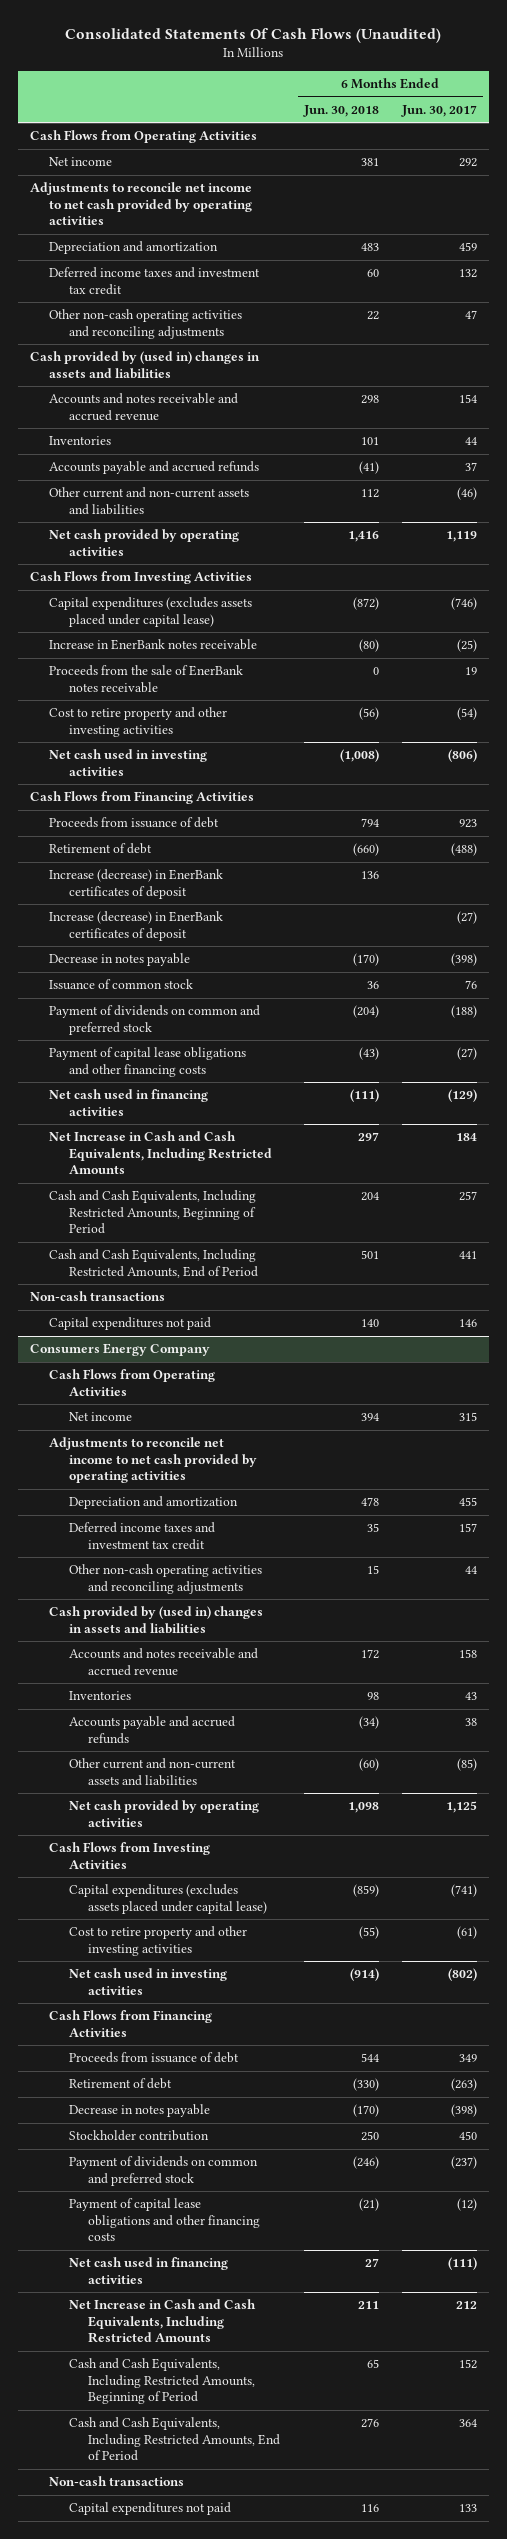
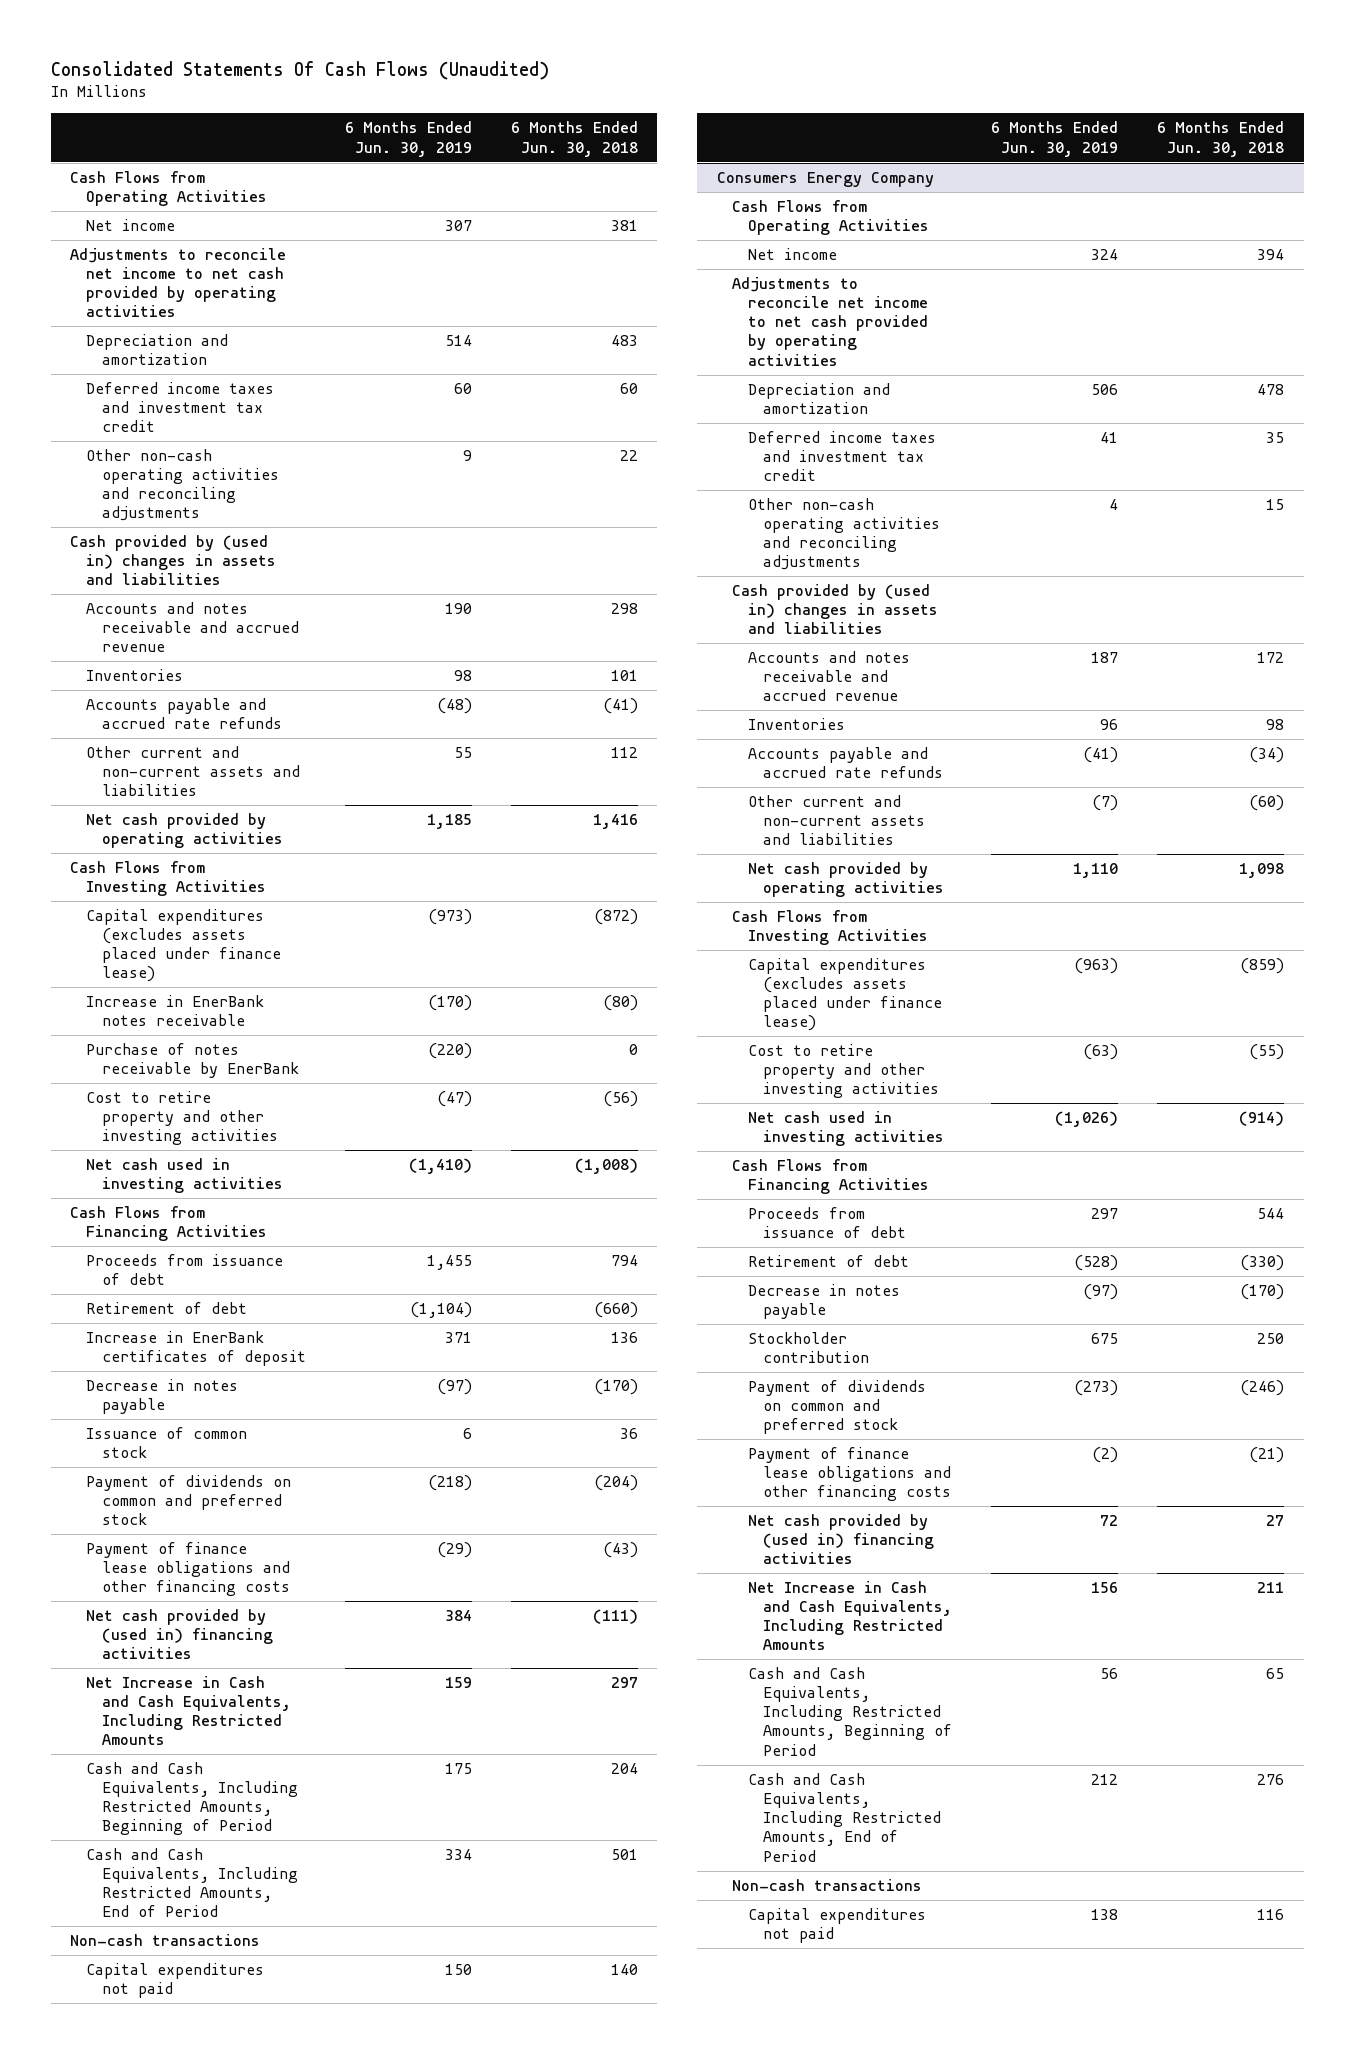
- | 6 Months Ended Jun. 30, 2018 | 6 Months Ended Jun. 30, 2017
+ | 6 Months Ended Jun. 30, 2019 | 6 Months Ended Jun. 30, 2018
- Accounts payable and accrued refunds | (41) | 37
+ Accounts payable and accrued rate refunds | (48) | (41)
- Capital expenditures (excludes assets placed under capital lease) | (872) | (746)
+ Capital expenditures (excludes assets placed under finance lease) | (973) | (872)
- Proceeds from the sale of EnerBank notes receivable | 0 | 19
+ Purchase of notes receivable by EnerBank | (220) | 0
- Increase (decrease) in EnerBank certificates of deposit | 136 |
- Increase (decrease) in EnerBank certificates of deposit | | (27)
+ Increase in EnerBank certificates of deposit | 371 | 136
- Payment of capital lease obligations and other financing costs | (43) | (27)
- Net cash used in financing activities | (111) | (129)
+ Payment of finance lease obligations and other financing costs | (29) | (43)
+ Net cash provided by (used in) financing activities | 384 | (111)
@ Consumers Energy Company
- Accounts payable and accrued refunds | (34) | 38
+ Accounts payable and accrued rate refunds | (41) | (34)
- Capital expenditures (excludes assets placed under capital lease) | (859) | (741)
+ Capital expenditures (excludes assets placed under finance lease) | (963) | (859)
- Payment of capital lease obligations and other financing costs | (21) | (12)
- Net cash used in financing activities | 27 | (111)
+ Payment of finance lease obligations and other financing costs | (2) | (21)
+ Net cash provided by (used in) financing activities | 72 | 27

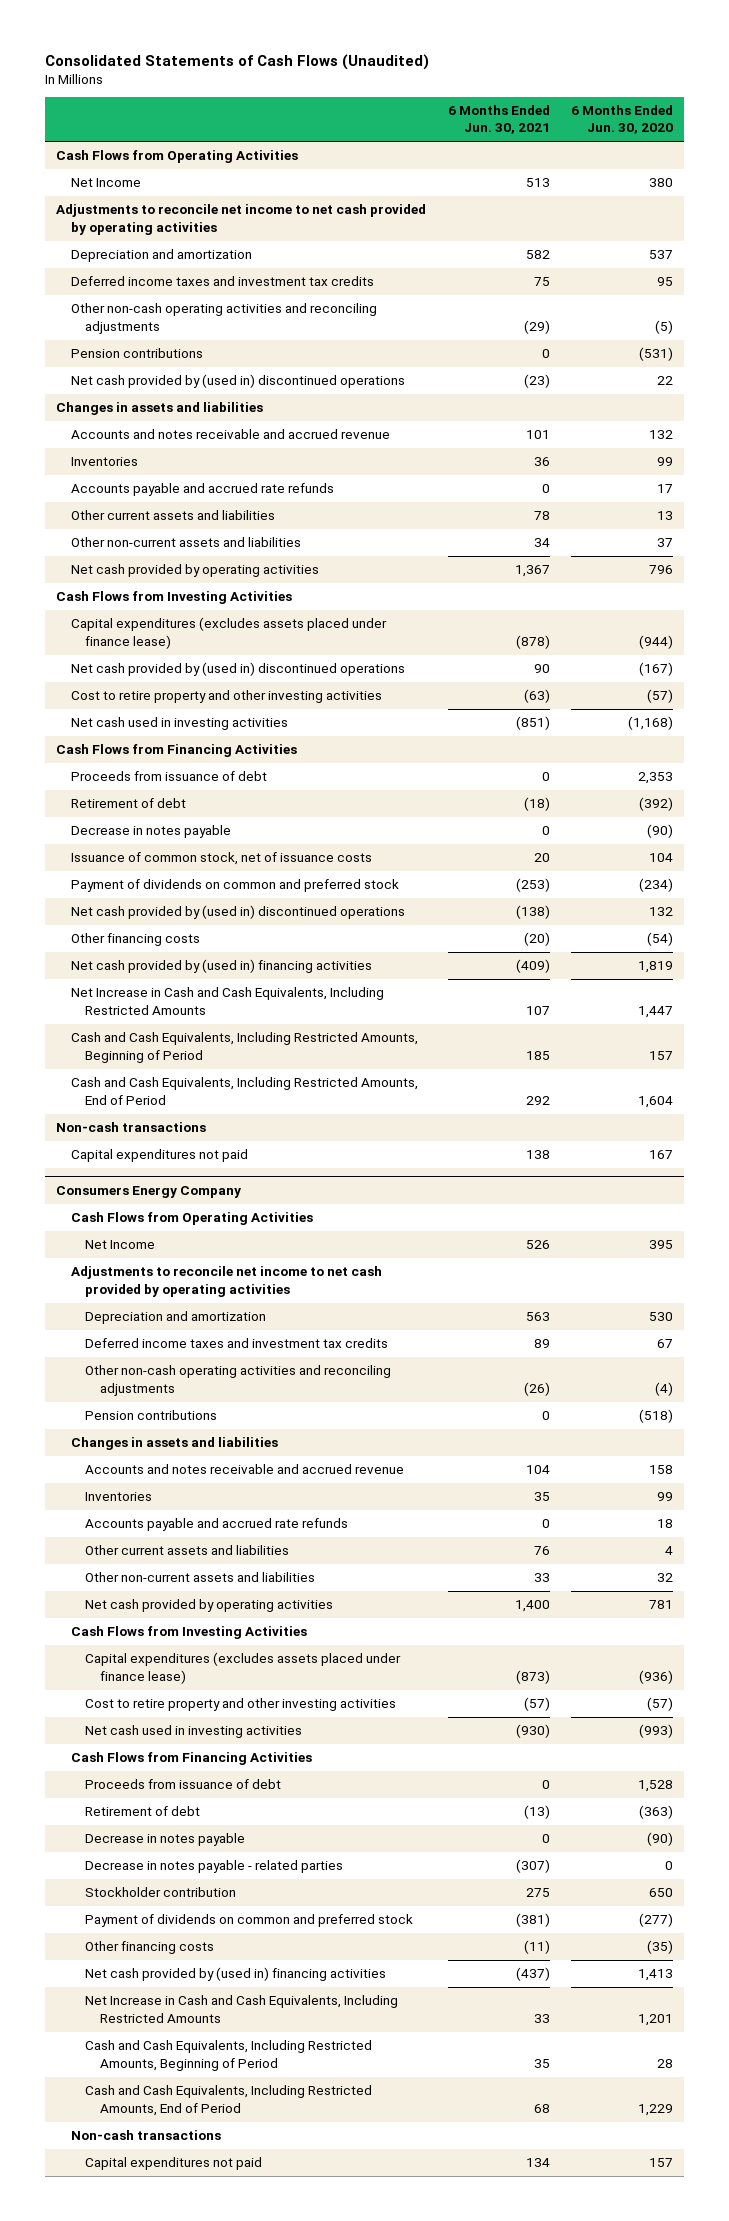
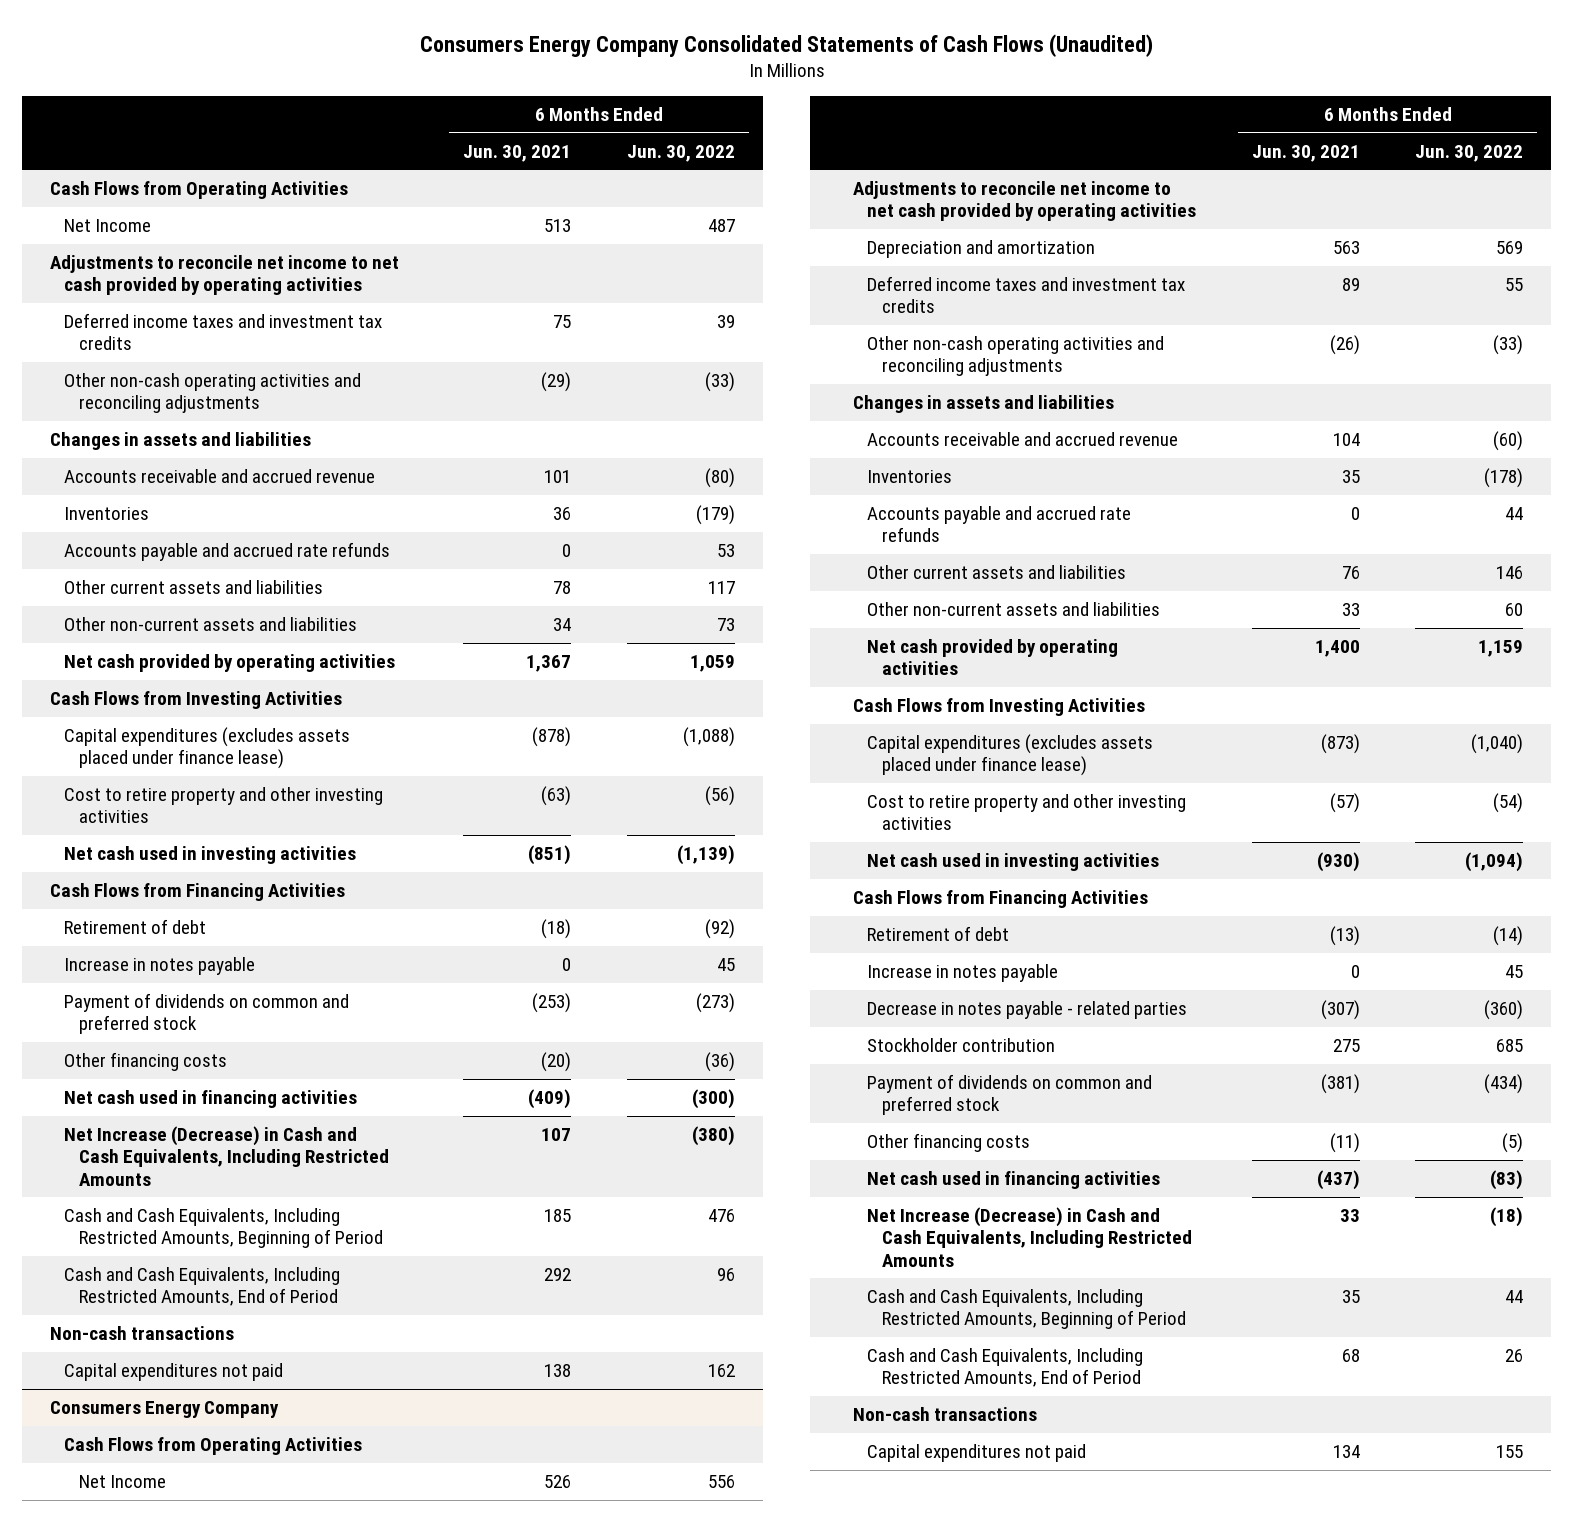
- Consolidated Statements of Cash Flows (Unaudited)
+ Consumers Energy Company Consolidated Statements of Cash Flows (Unaudited)
- | 6 Months Ended Jun. 30, 2021 | 6 Months Ended Jun. 30, 2020
+ | 6 Months Ended Jun. 30, 2021 | 6 Months Ended Jun. 30, 2022
- Depreciation and amortization | 582 | 537
- Pension contributions | 0 | (531)
- Net cash provided by (used in) discontinued operations | (23) | 22
- Accounts and notes receivable and accrued revenue | 101 | 132
+ Accounts receivable and accrued revenue | 101 | (80)
- Net cash provided by (used in) discontinued operations | 90 | (167)
- Proceeds from issuance of debt | 0 | 2,353
- Decrease in notes payable | 0 | (90)
- Issuance of common stock, net of issuance costs | 20 | 104
+ Increase in notes payable | 0 | 45
- Net cash provided by (used in) discontinued operations | (138) | 132
- Net cash provided by (used in) financing activities | (409) | 1,819
- Net Increase in Cash and Cash Equivalents, Including Restricted Amounts | 107 | 1,447
+ Net cash used in financing activities | (409) | (300)
+ Net Increase (Decrease) in Cash and Cash Equivalents, Including Restricted Amounts | 107 | (380)
@ Consumers Energy Company
- Pension contributions | 0 | (518)
- Accounts and notes receivable and accrued revenue | 104 | 158
+ Accounts receivable and accrued revenue | 104 | (60)
- Proceeds from issuance of debt | 0 | 1,528
- Decrease in notes payable | 0 | (90)
+ Increase in notes payable | 0 | 45
- Net cash provided by (used in) financing activities | (437) | 1,413
- Net Increase in Cash and Cash Equivalents, Including Restricted Amounts | 33 | 1,201
+ Net cash used in financing activities | (437) | (83)
+ Net Increase (Decrease) in Cash and Cash Equivalents, Including Restricted Amounts | 33 | (18)

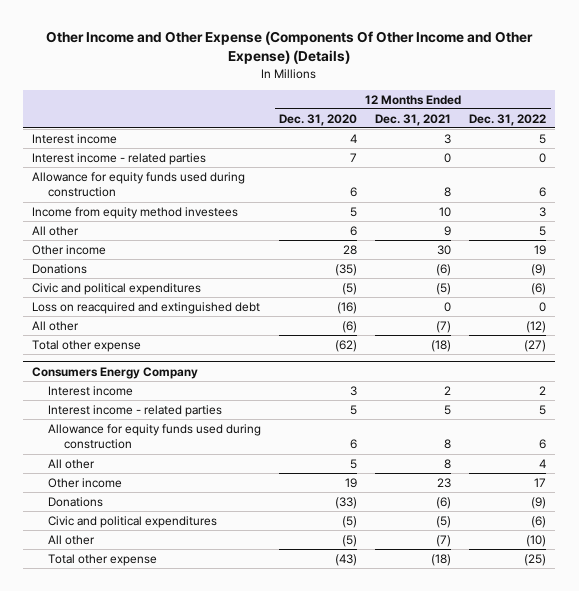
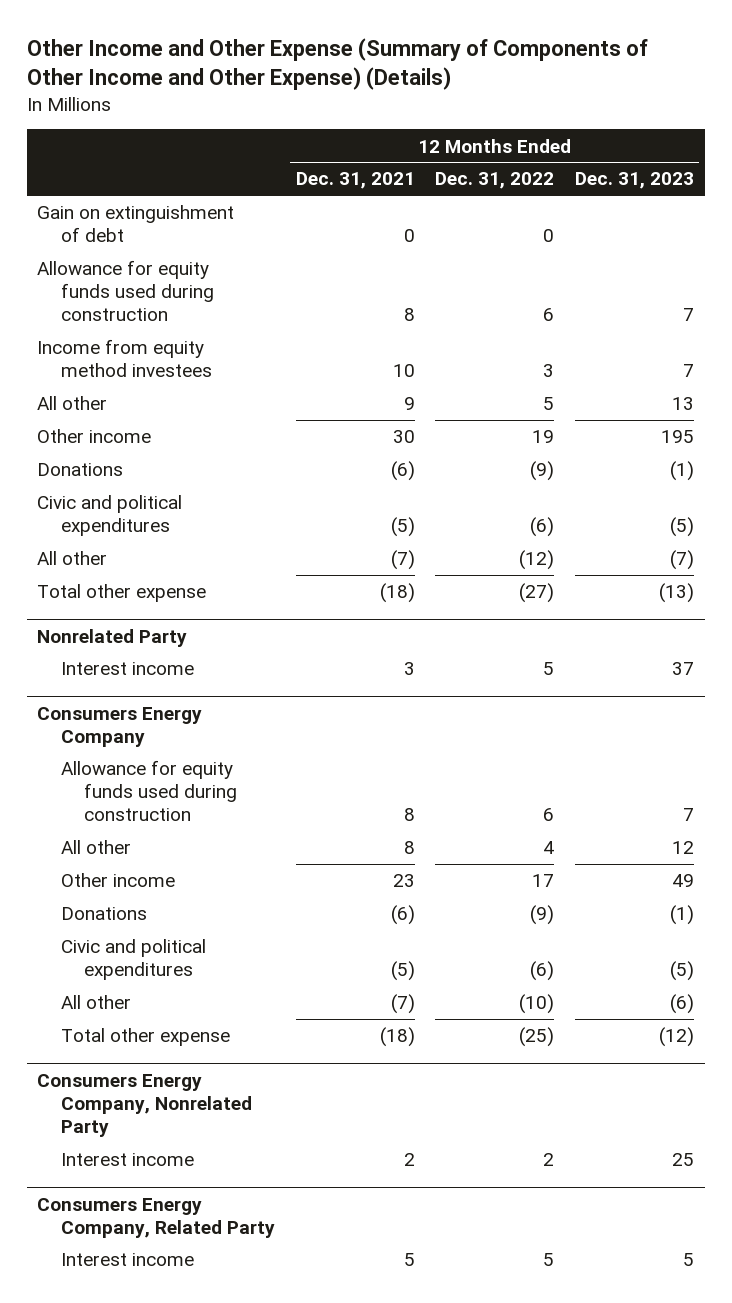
- Other Income and Other Expense (Components Of Other Income and Other Expense) (Details)
+ Other Income and Other Expense (Summary of Components of Other Income and Other Expense) (Details)
- | 12 Months Ended Dec. 31, 2020 | 12 Months Ended Dec. 31, 2021 | 12 Months Ended Dec. 31, 2022
+ | 12 Months Ended Dec. 31, 2021 | 12 Months Ended Dec. 31, 2022 | 12 Months Ended Dec. 31, 2023
- Interest income | 4 | 3 | 5
- Interest income - related parties | 7 | 0 | 0
+ Gain on extinguishment of debt | 0 | 0 |
- Loss on reacquired and extinguished debt | (16) | 0 | 0
+ Nonrelated Party
+ Interest income | 3 | 5 | 37
@ Consumers Energy Company
- Interest income | 3 | 2 | 2
- Interest income - related parties | 5 | 5 | 5
+ Consumers Energy Company, Nonrelated Party
+ Interest income | 2 | 2 | 25
+ Consumers Energy Company, Related Party
+ Interest income | 5 | 5 | 5

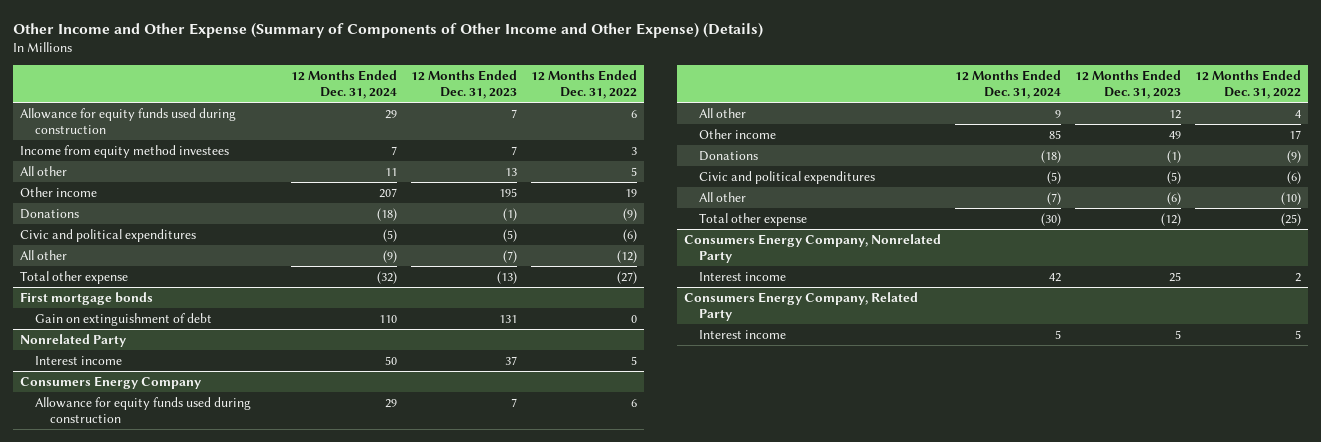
- | 12 Months Ended Dec. 31, 2021 | 12 Months Ended Dec. 31, 2022 | 12 Months Ended Dec. 31, 2023
+ | 12 Months Ended Dec. 31, 2024 | 12 Months Ended Dec. 31, 2023 | 12 Months Ended Dec. 31, 2022
- Gain on extinguishment of debt | 0 | 0 |
+ First mortgage bonds
+ Gain on extinguishment of debt | 110 | 131 | 0

